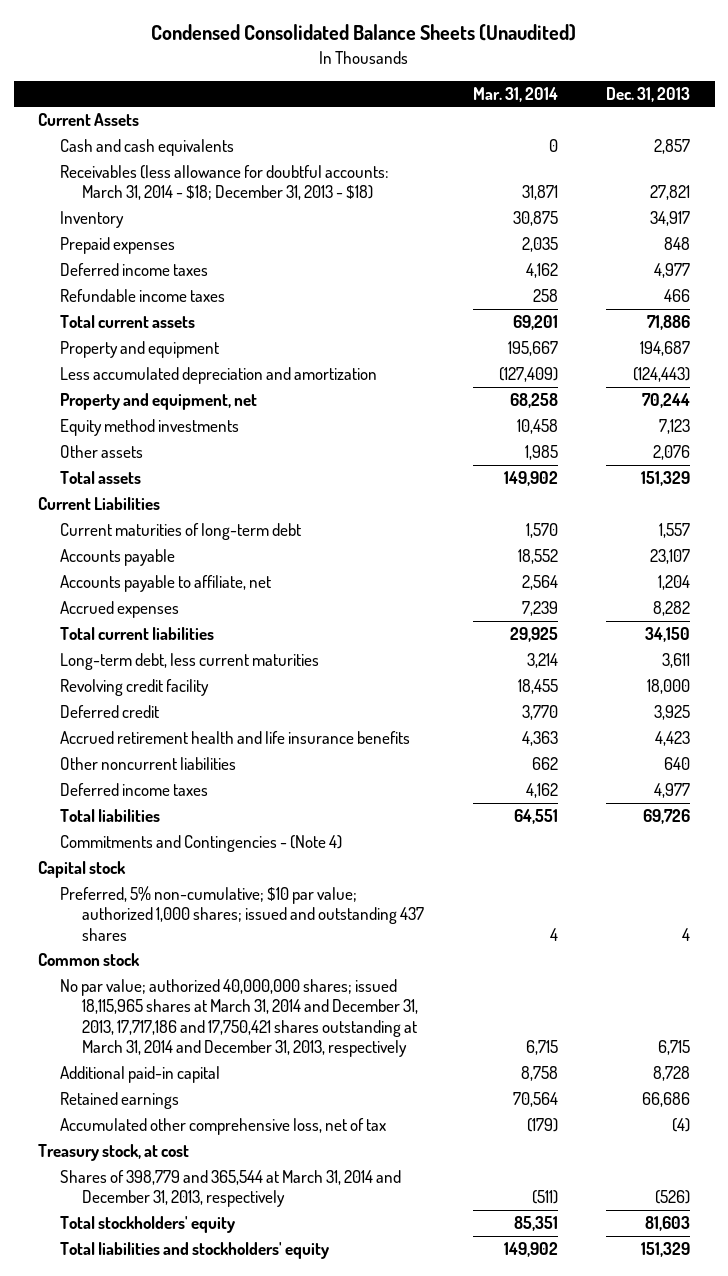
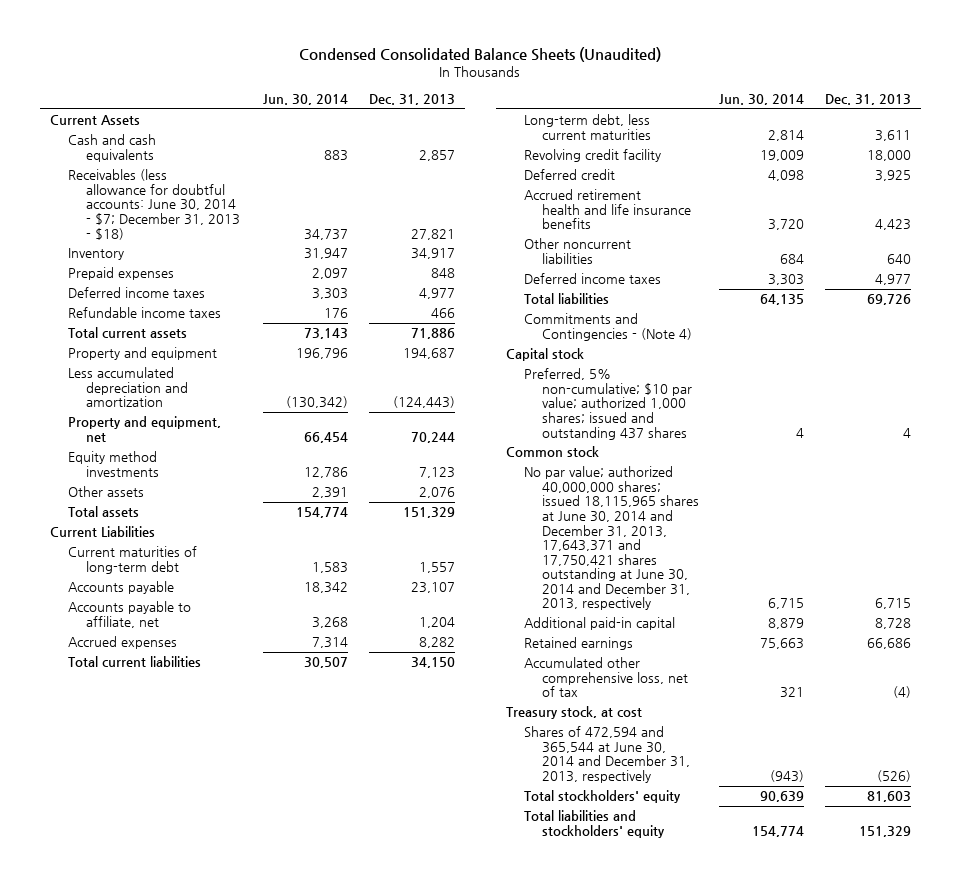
- | Mar. 31, 2014 | Dec. 31, 2013
+ | Jun. 30, 2014 | Dec. 31, 2013
- Receivables (less allowance for doubtful accounts: March 31, 2014 - $18; December 31, 2013 - $18) | 31,871 | 27,821
+ Receivables (less allowance for doubtful accounts: June 30, 2014 - $7; December 31, 2013 - $18) | 34,737 | 27,821
- No par value; authorized 40,000,000 shares; issued 18,115,965 shares at March 31, 2014 and December 31, 2013, 17,717,186 and 17,750,421 shares outstanding at March 31, 2014 and December 31, 2013, respectively | 6,715 | 6,715
+ No par value; authorized 40,000,000 shares; issued 18,115,965 shares at June 30, 2014 and December 31, 2013, 17,643,371 and 17,750,421 shares outstanding at June 30, 2014 and December 31, 2013, respectively | 6,715 | 6,715
- Shares of 398,779 and 365,544 at March 31, 2014 and December 31, 2013, respectively | (511) | (526)
+ Shares of 472,594 and 365,544 at June 30, 2014 and December 31, 2013, respectively | (943) | (526)

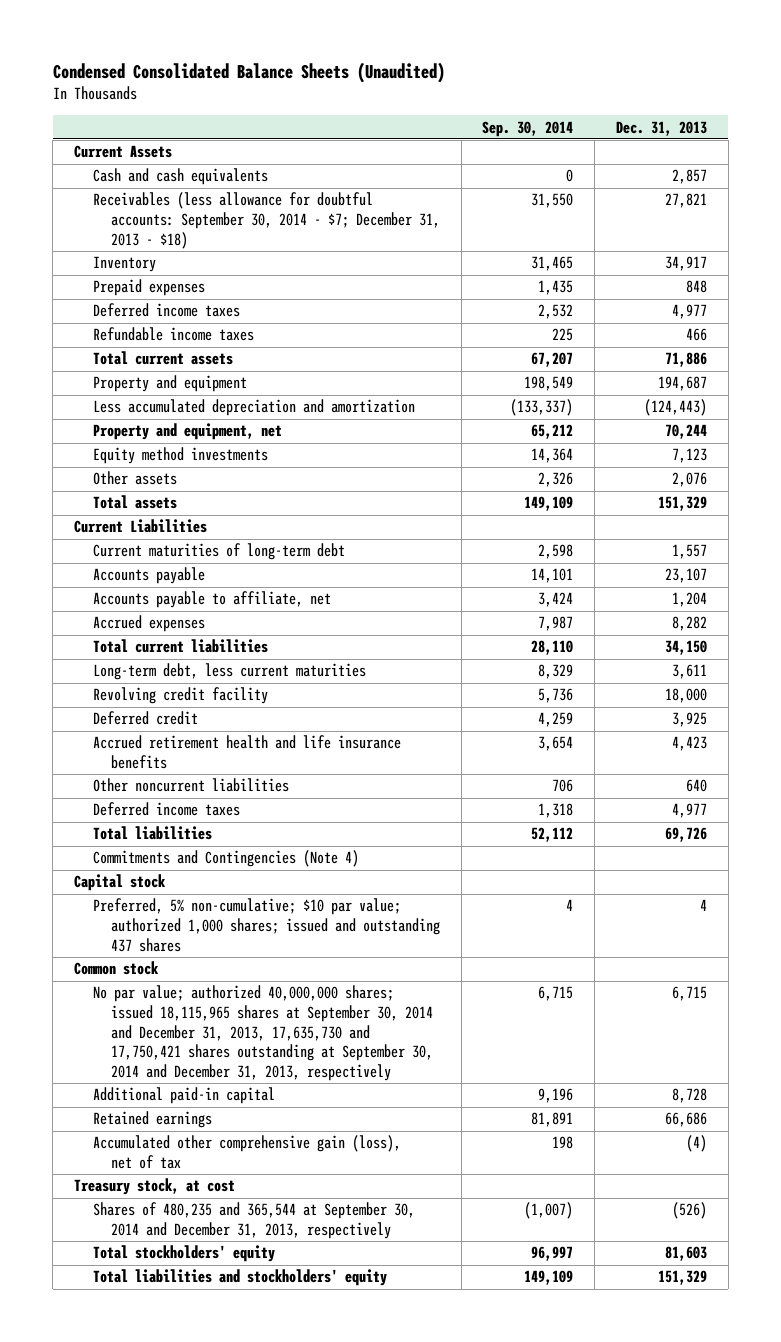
- | Jun. 30, 2014 | Dec. 31, 2013
+ | Sep. 30, 2014 | Dec. 31, 2013
- Receivables (less allowance for doubtful accounts: June 30, 2014 - $7; December 31, 2013 - $18) | 34,737 | 27,821
+ Receivables (less allowance for doubtful accounts: September 30, 2014 - $7; December 31, 2013 - $18) | 31,550 | 27,821
- Commitments and Contingencies - (Note 4)
+ Commitments and Contingencies (Note 4)
- No par value; authorized 40,000,000 shares; issued 18,115,965 shares at June 30, 2014 and December 31, 2013, 17,643,371 and 17,750,421 shares outstanding at June 30, 2014 and December 31, 2013, respectively | 6,715 | 6,715
+ No par value; authorized 40,000,000 shares; issued 18,115,965 shares at September 30, 2014 and December 31, 2013, 17,635,730 and 17,750,421 shares outstanding at September 30, 2014 and December 31, 2013, respectively | 6,715 | 6,715
- Accumulated other comprehensive loss, net of tax | 321 | (4)
+ Accumulated other comprehensive gain (loss), net of tax | 198 | (4)
- Shares of 472,594 and 365,544 at June 30, 2014 and December 31, 2013, respectively | (943) | (526)
+ Shares of 480,235 and 365,544 at September 30, 2014 and December 31, 2013, respectively | (1,007) | (526)

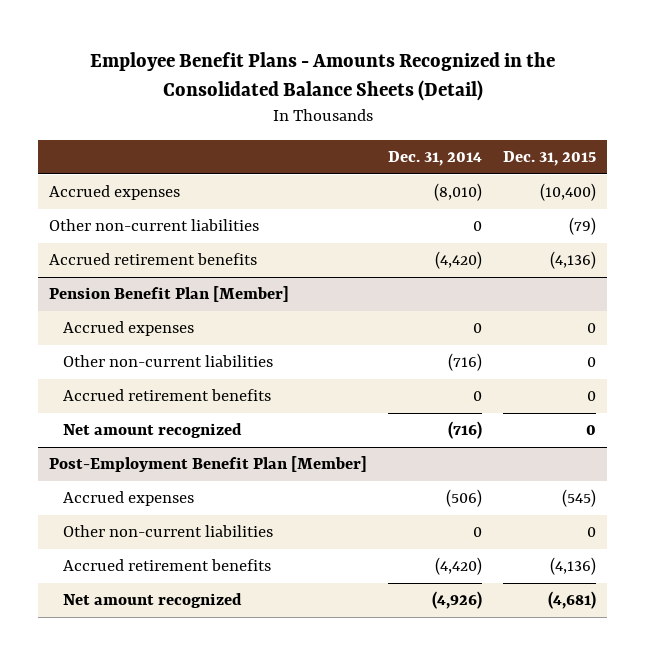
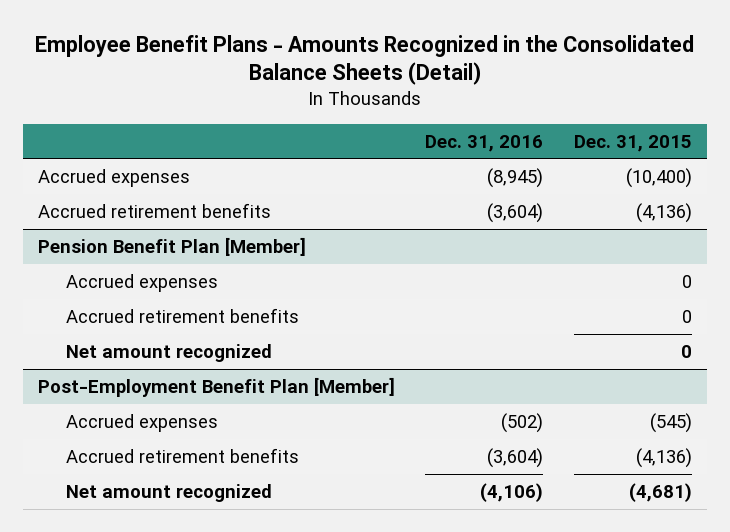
- | Dec. 31, 2014 | Dec. 31, 2015
+ | Dec. 31, 2016 | Dec. 31, 2015
- Other non-current liabilities | 0 | (79)
@ Pension Benefit Plan [Member]
- Other non-current liabilities | (716) | 0
@ Post-Employment Benefit Plan [Member]
- Other non-current liabilities | 0 | 0

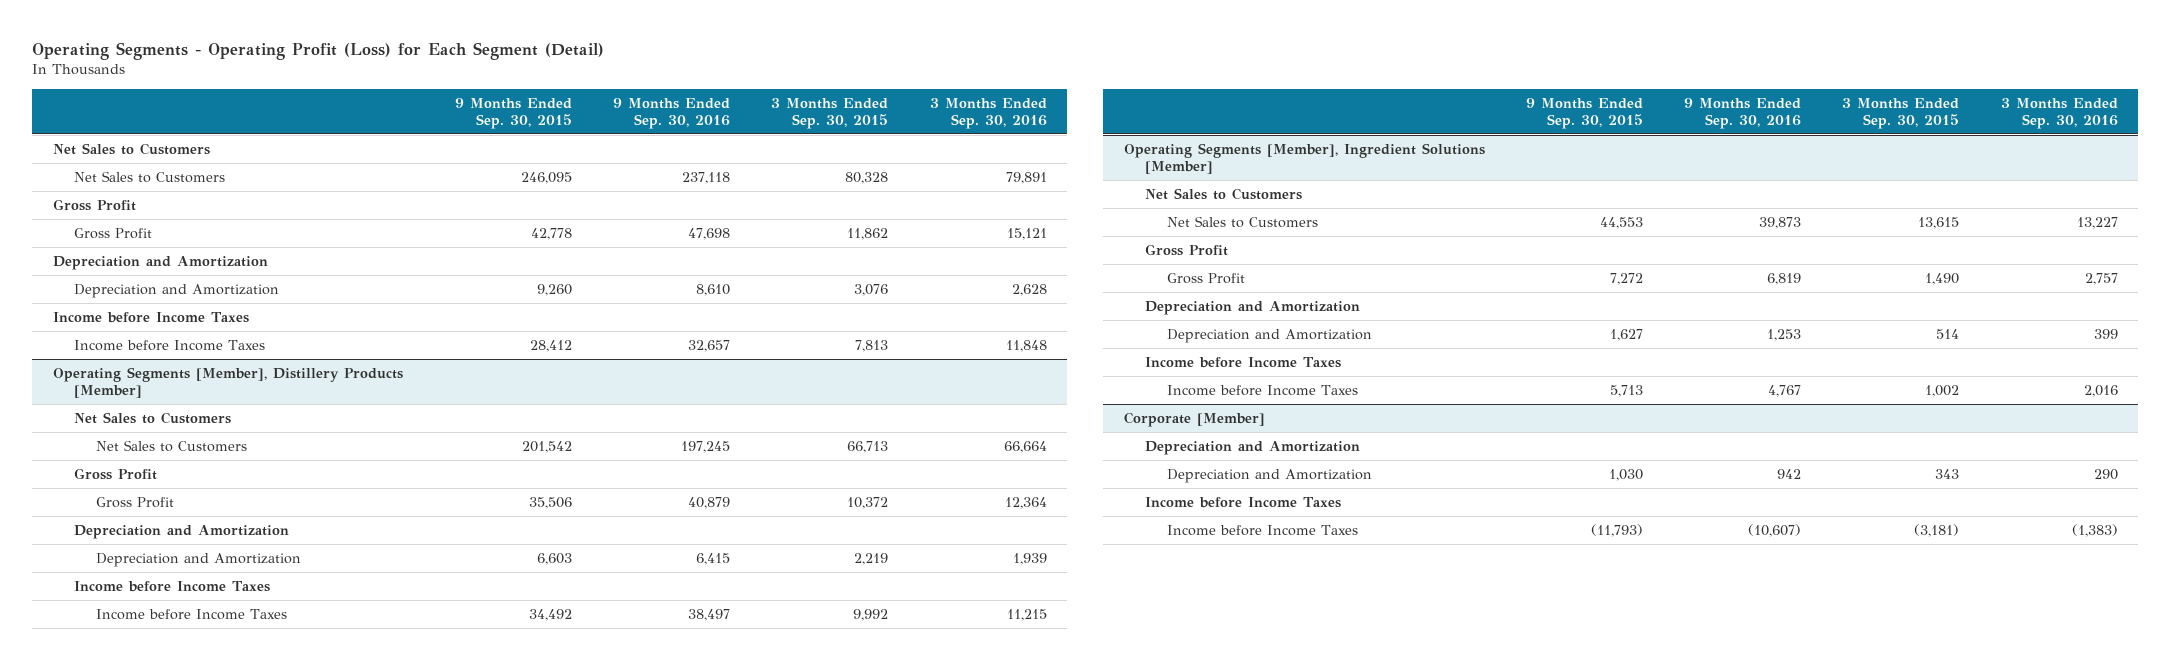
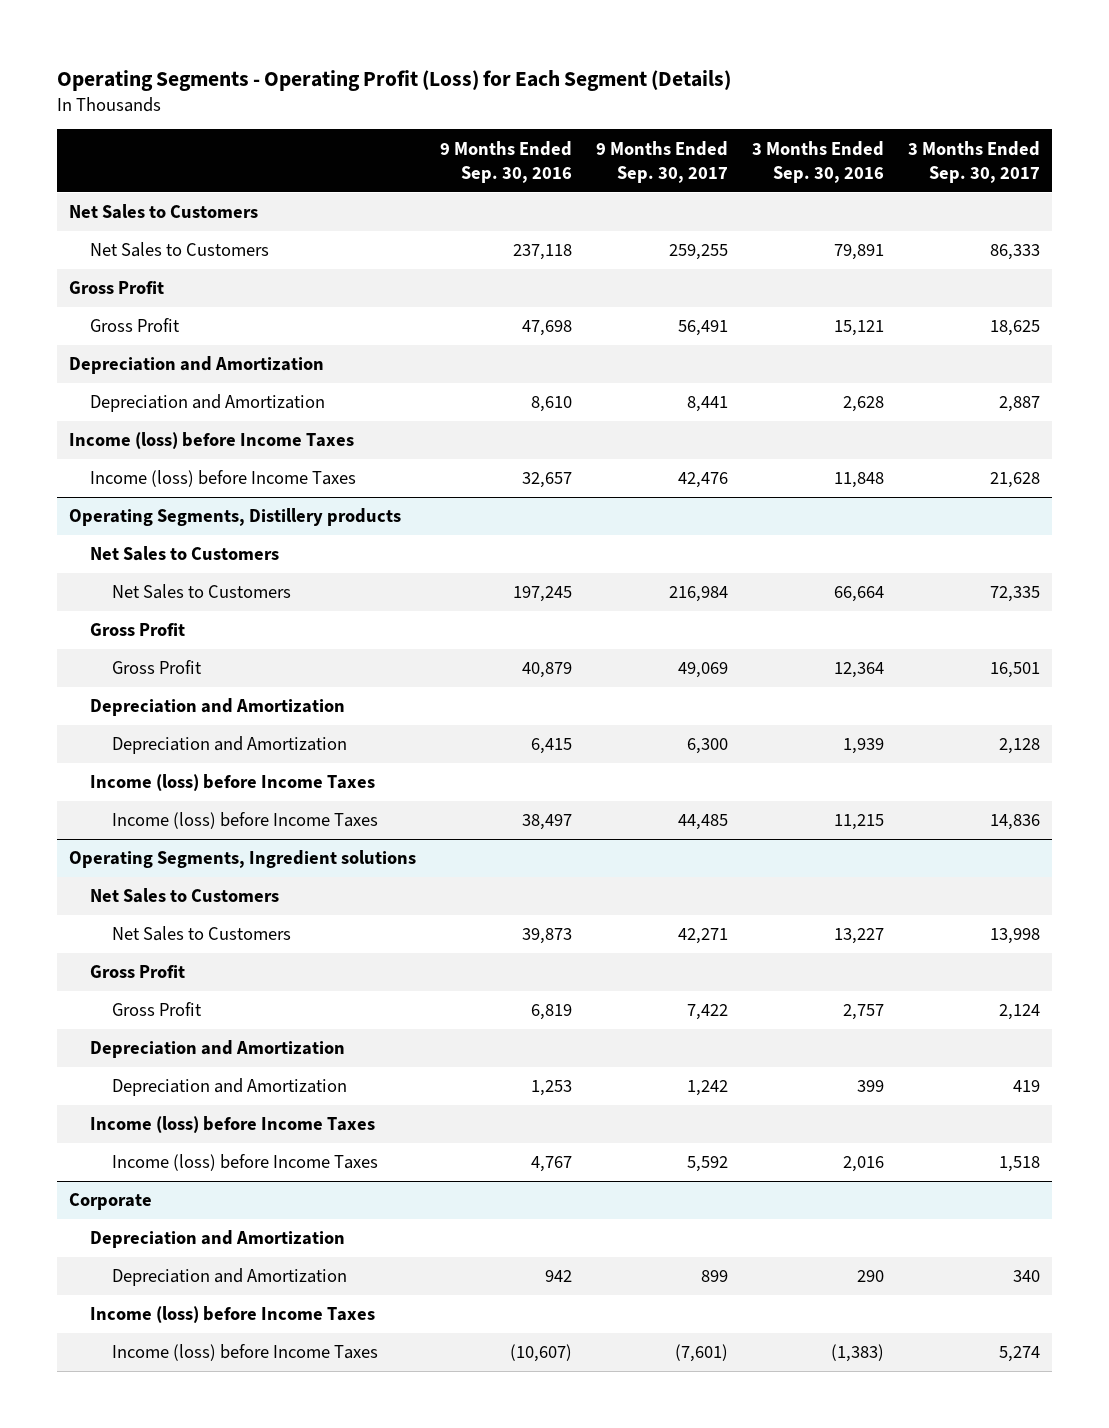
- Operating Segments - Operating Profit (Loss) for Each Segment (Detail)
+ Operating Segments - Operating Profit (Loss) for Each Segment (Details)
- | 9 Months Ended Sep. 30, 2015 | 9 Months Ended Sep. 30, 2016 | 3 Months Ended Sep. 30, 2015 | 3 Months Ended Sep. 30, 2016
+ | 9 Months Ended Sep. 30, 2016 | 9 Months Ended Sep. 30, 2017 | 3 Months Ended Sep. 30, 2016 | 3 Months Ended Sep. 30, 2017
- Income before Income Taxes
- Income before Income Taxes | 28,412 | 32,657 | 7,813 | 11,848
- Operating Segments [Member], Distillery Products [Member]
+ Income (loss) before Income Taxes
+ Income (loss) before Income Taxes | 32,657 | 42,476 | 11,848 | 21,628
+ Operating Segments, Distillery products
- Income before Income Taxes
- Income before Income Taxes | 34,492 | 38,497 | 9,992 | 11,215
- Operating Segments [Member], Ingredient Solutions [Member]
+ Income (loss) before Income Taxes
+ Income (loss) before Income Taxes | 38,497 | 44,485 | 11,215 | 14,836
+ Operating Segments, Ingredient solutions
- Income before Income Taxes
- Income before Income Taxes | 5,713 | 4,767 | 1,002 | 2,016
- Corporate [Member]
+ Income (loss) before Income Taxes
+ Income (loss) before Income Taxes | 4,767 | 5,592 | 2,016 | 1,518
+ Corporate
- Income before Income Taxes
- Income before Income Taxes | (11,793) | (10,607) | (3,181) | (1,383)
+ Income (loss) before Income Taxes
+ Income (loss) before Income Taxes | (10,607) | (7,601) | (1,383) | 5,274

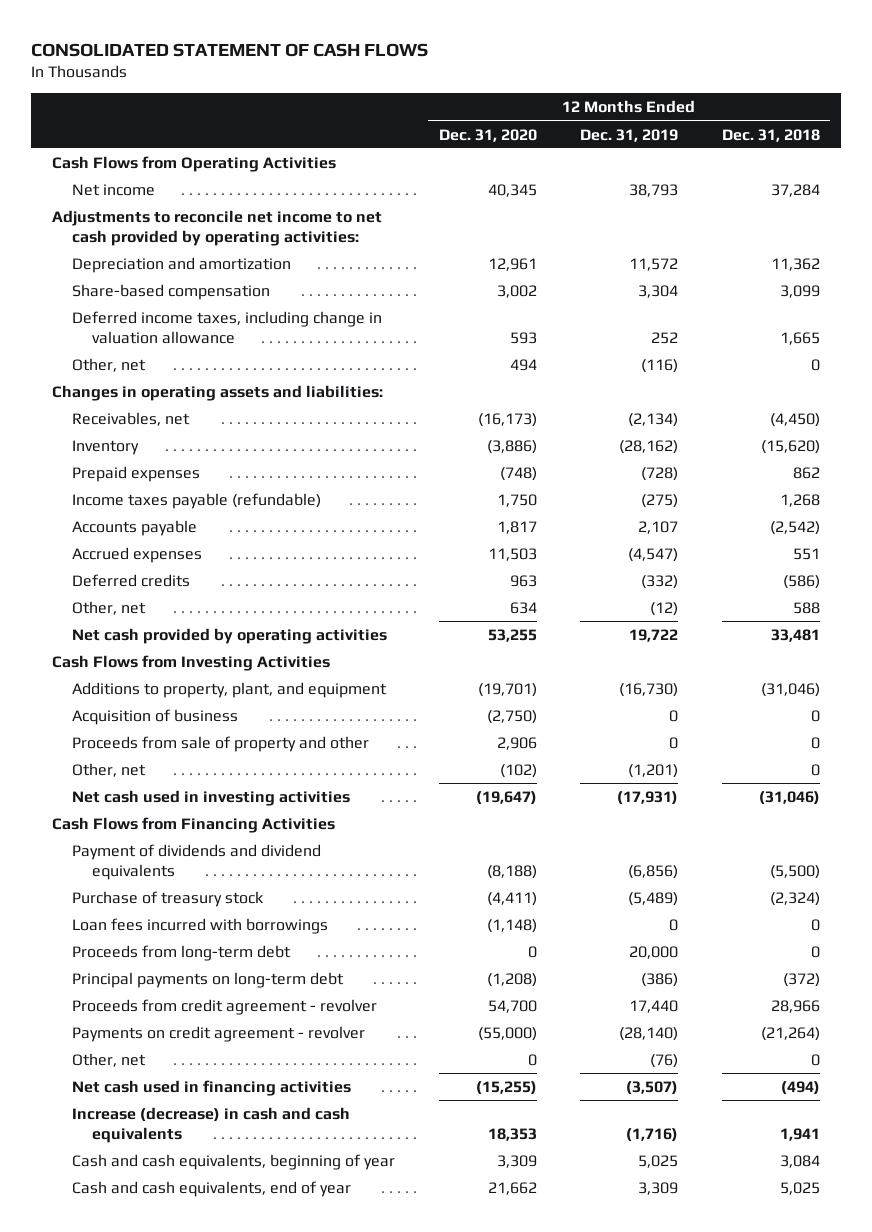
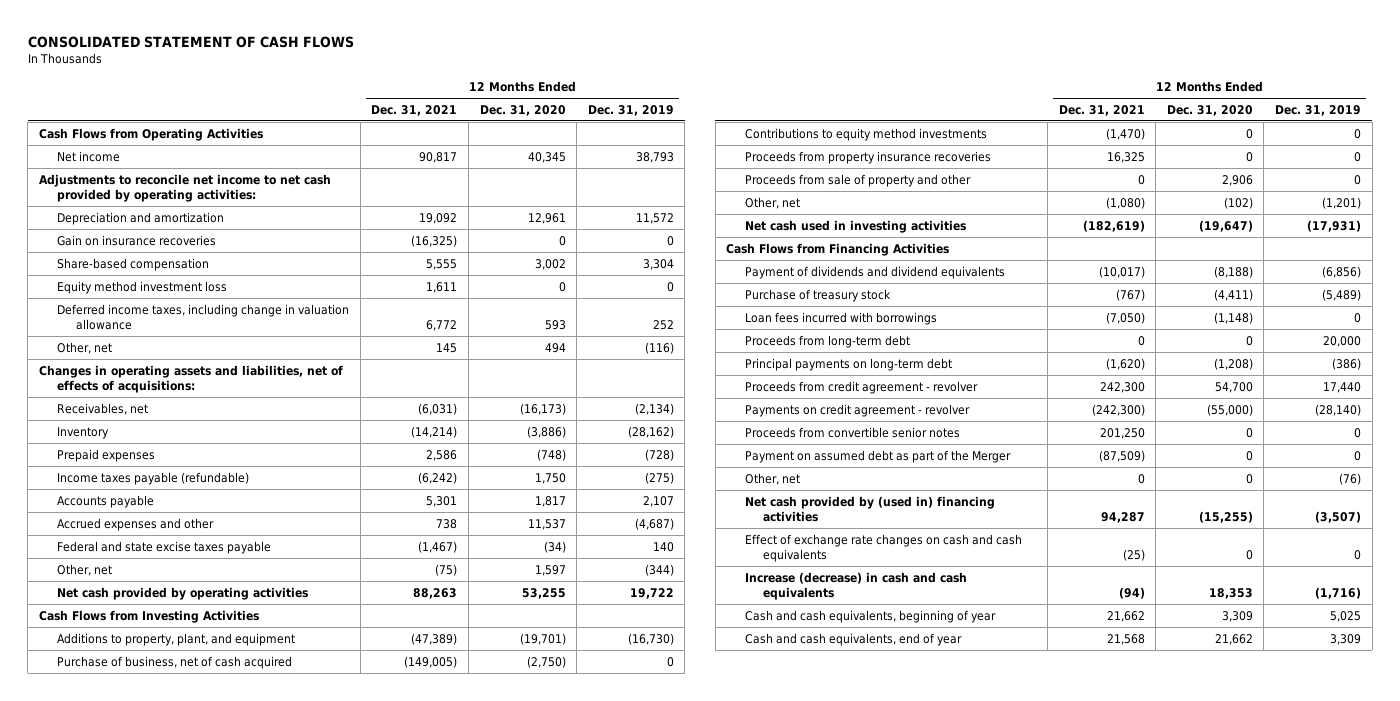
- | 12 Months Ended Dec. 31, 2020 | 12 Months Ended Dec. 31, 2019 | 12 Months Ended Dec. 31, 2018
+ | 12 Months Ended Dec. 31, 2021 | 12 Months Ended Dec. 31, 2020 | 12 Months Ended Dec. 31, 2019
+ Gain on insurance recoveries | (16,325) | 0 | 0
+ Equity method investment loss | 1,611 | 0 | 0
- Changes in operating assets and liabilities:
+ Changes in operating assets and liabilities, net of effects of acquisitions:
- Accrued expenses | 11,503 | (4,547) | 551
- Deferred credits | 963 | (332) | (586)
- Other, net | 634 | (12) | 588
+ Accrued expenses and other | 738 | 11,537 | (4,687)
+ Federal and state excise taxes payable | (1,467) | (34) | 140
+ Other, net | (75) | 1,597 | (344)
- Acquisition of business | (2,750) | 0 | 0
+ Purchase of business, net of cash acquired | (149,005) | (2,750) | 0
+ Contributions to equity method investments | (1,470) | 0 | 0
+ Proceeds from property insurance recoveries | 16,325 | 0 | 0
+ Proceeds from convertible senior notes | 201,250 | 0 | 0
+ Payment on assumed debt as part of the Merger | (87,509) | 0 | 0
- Net cash used in financing activities | (15,255) | (3,507) | (494)
+ Net cash provided by (used in) financing activities | 94,287 | (15,255) | (3,507)
+ Effect of exchange rate changes on cash and cash equivalents | (25) | 0 | 0

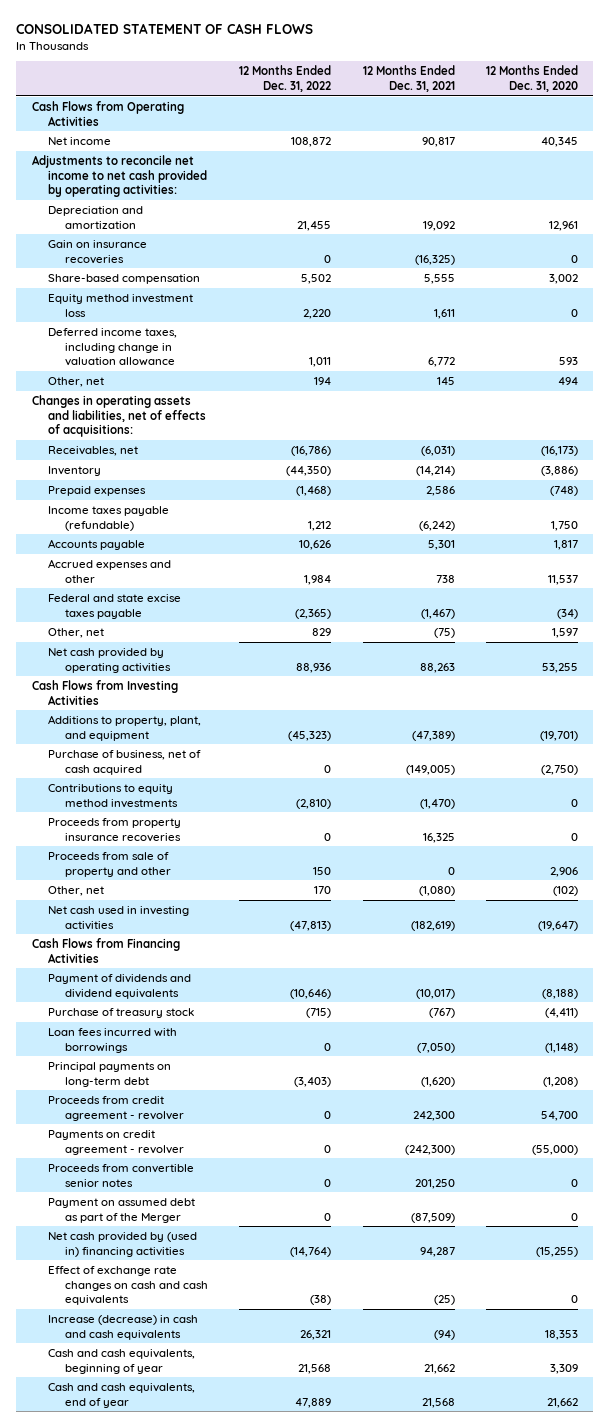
- | 12 Months Ended Dec. 31, 2021 | 12 Months Ended Dec. 31, 2020 | 12 Months Ended Dec. 31, 2019
+ | 12 Months Ended Dec. 31, 2022 | 12 Months Ended Dec. 31, 2021 | 12 Months Ended Dec. 31, 2020
- Proceeds from long-term debt | 0 | 0 | 20,000
- Other, net | 0 | 0 | (76)

